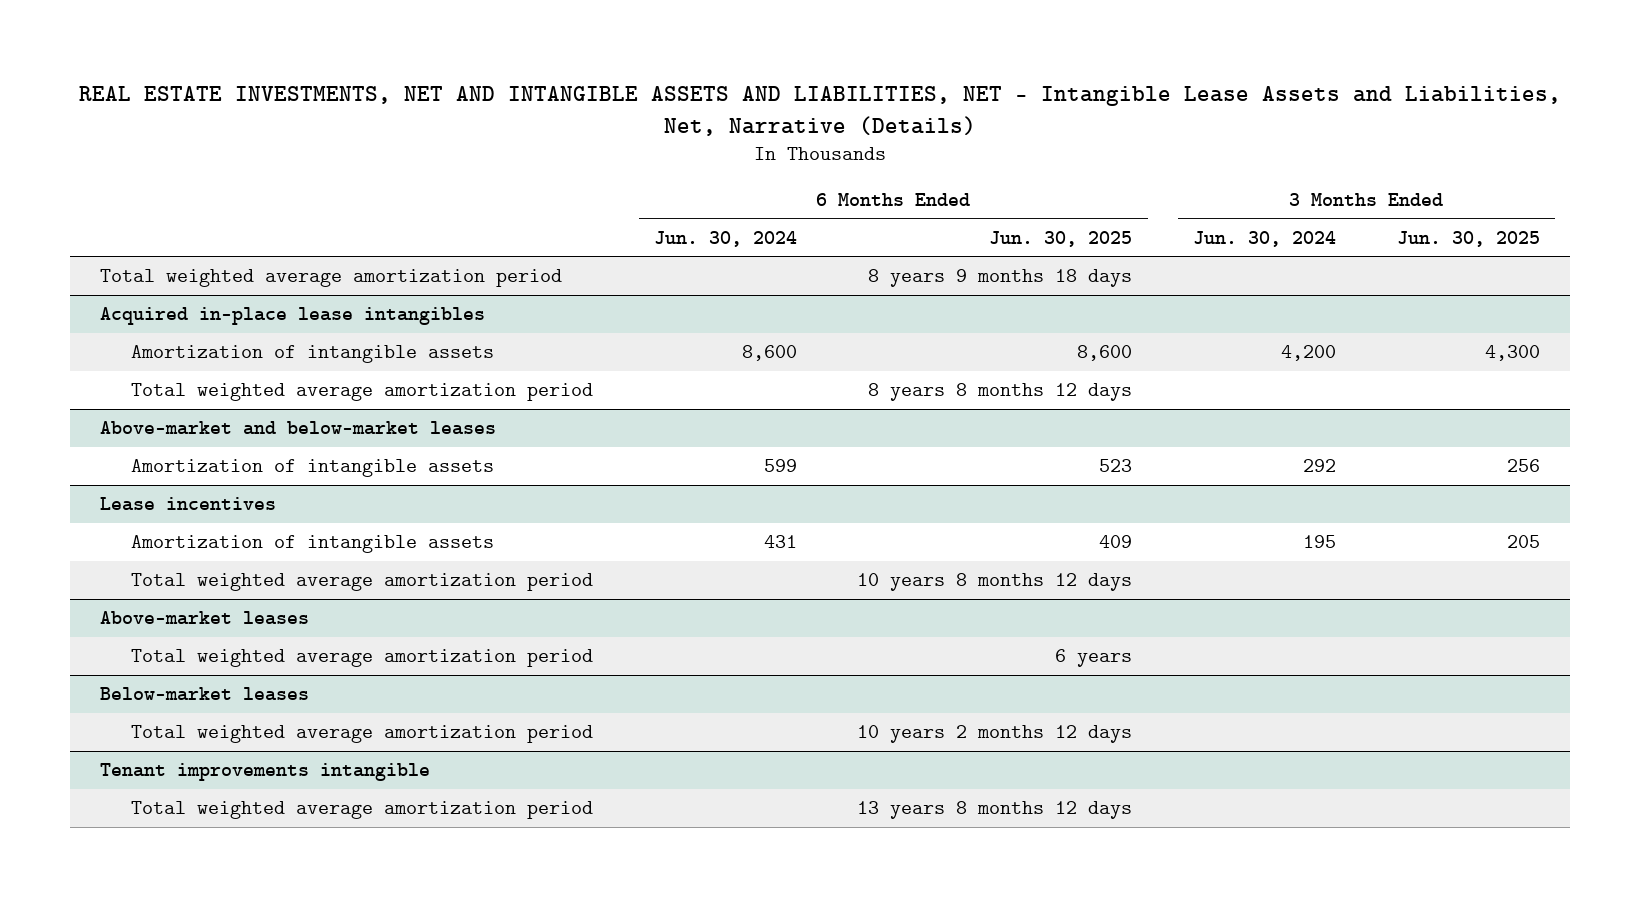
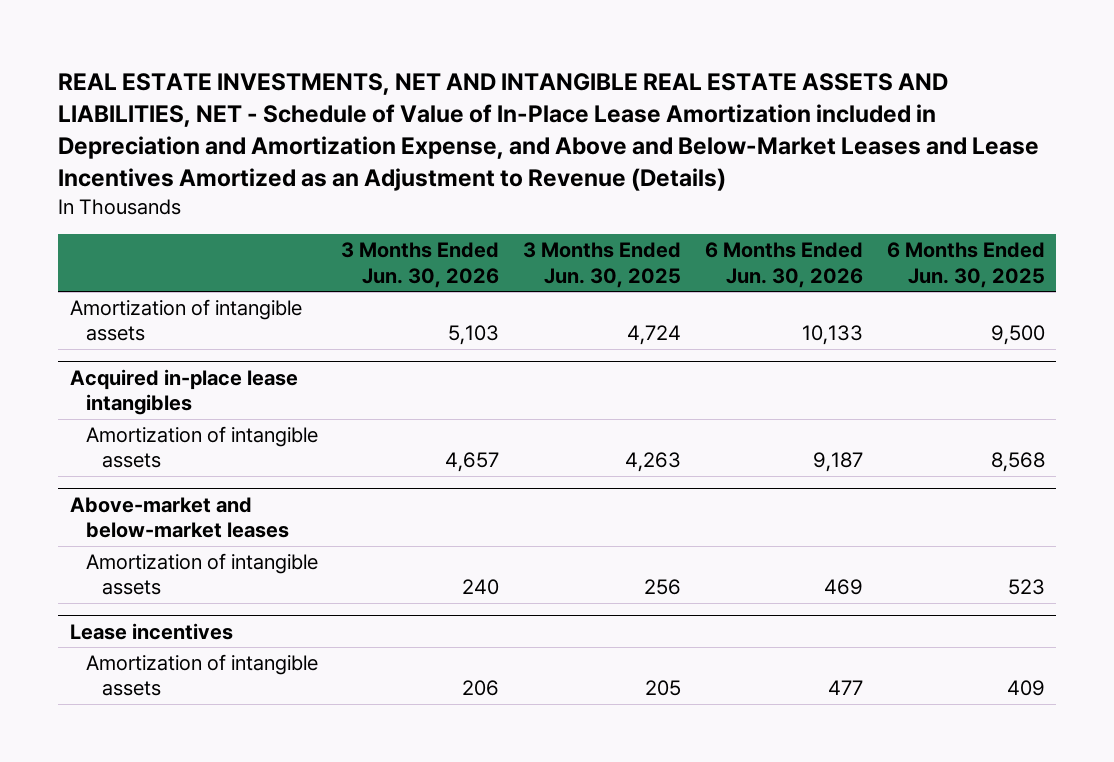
- REAL ESTATE INVESTMENTS, NET AND INTANGIBLE ASSETS AND LIABILITIES, NET - Intangible Lease Assets and Liabilities, Net, Narrative (Details)
+ REAL ESTATE INVESTMENTS, NET AND INTANGIBLE REAL ESTATE ASSETS AND LIABILITIES, NET - Schedule of Value of In-Place Lease Amortization included in Depreciation and Amortization Expense, and Above and Below-Market Leases and Lease Incentives Amortized as an Adjustment to Revenue (Details)
- | 6 Months Ended Jun. 30, 2024 | 6 Months Ended Jun. 30, 2025 | 3 Months Ended Jun. 30, 2024 | 3 Months Ended Jun. 30, 2025
+ | 3 Months Ended Jun. 30, 2026 | 3 Months Ended Jun. 30, 2025 | 6 Months Ended Jun. 30, 2026 | 6 Months Ended Jun. 30, 2025
- Total weighted average amortization period | | 8 years 9 months 18 days | |
+ Amortization of intangible assets | 5,103 | 4,724 | 10,133 | 9,500
@ Acquired in-place lease intangibles
- Amortization of intangible assets | 8,600 | 8,600 | 4,200 | 4,300
- Total weighted average amortization period | | 8 years 8 months 12 days | |
+ Amortization of intangible assets | 4,657 | 4,263 | 9,187 | 8,568
@ Lease incentives
- Total weighted average amortization period | | 10 years 8 months 12 days | |
- Above-market leases
- Total weighted average amortization period | | 6 years | |
- Below-market leases
- Total weighted average amortization period | | 10 years 2 months 12 days | |
- Tenant improvements intangible
- Total weighted average amortization period | | 13 years 8 months 12 days | |

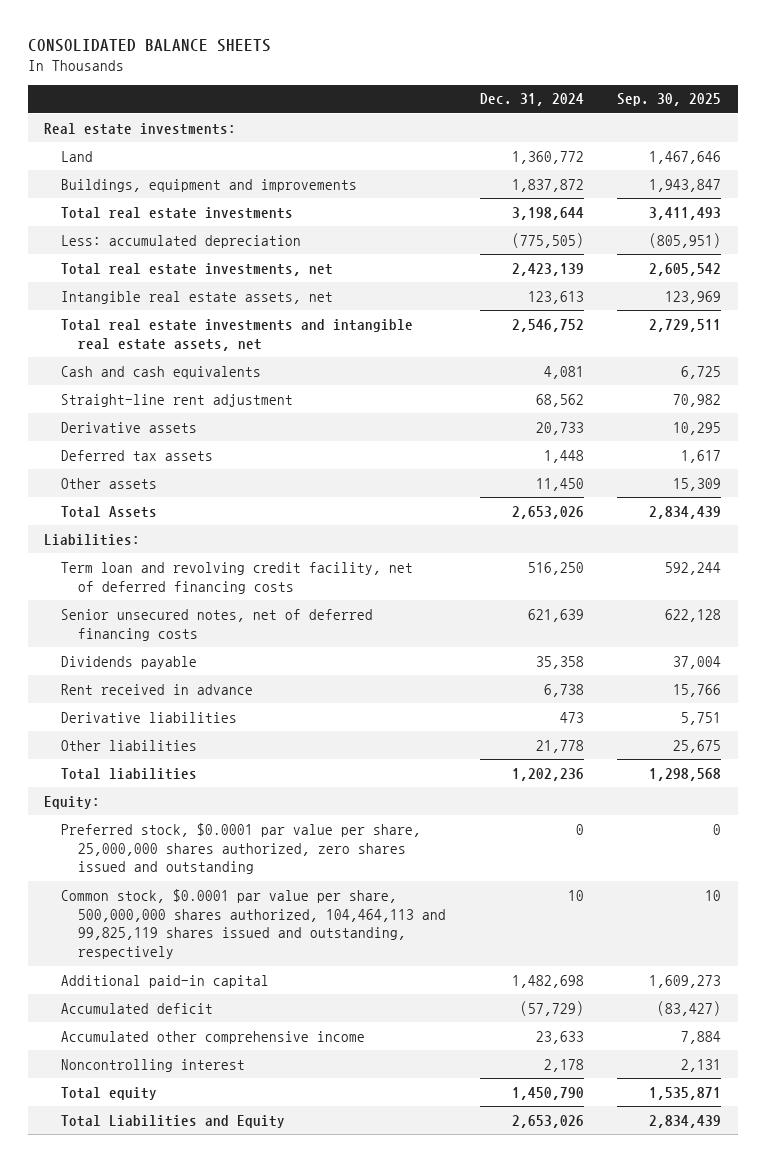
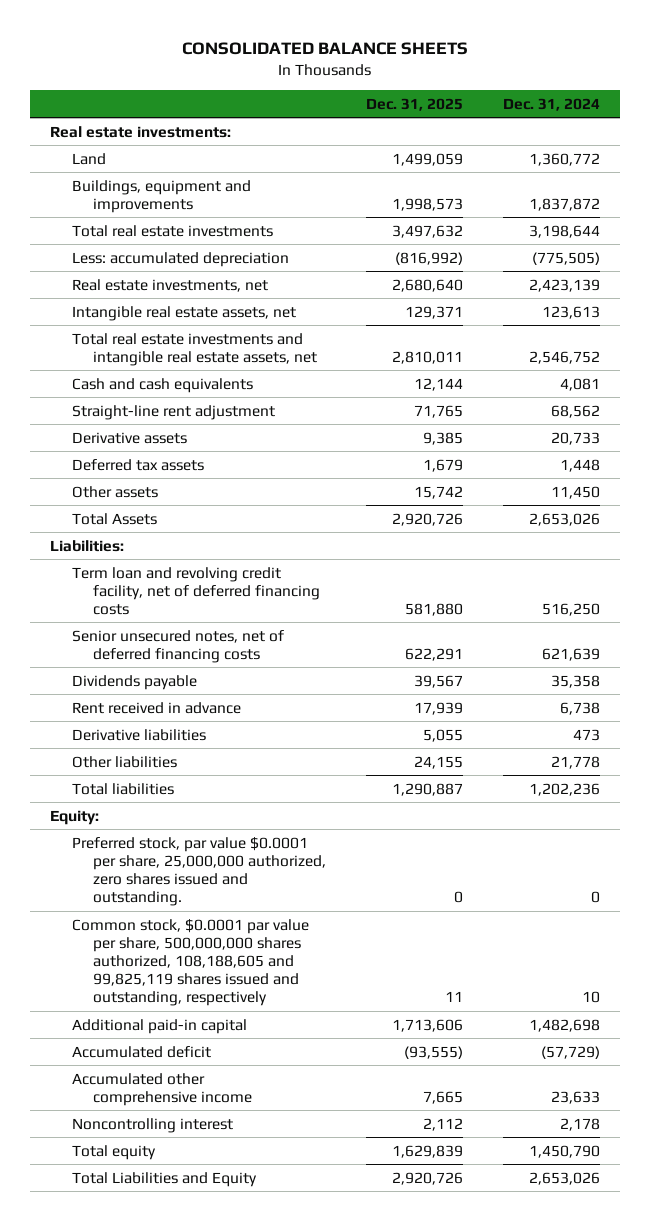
- | Dec. 31, 2024 | Sep. 30, 2025
+ | Dec. 31, 2025 | Dec. 31, 2024
- Total real estate investments, net | 2,423,139 | 2,605,542
+ Real estate investments, net | 2,680,640 | 2,423,139
- Preferred stock, $0.0001 par value per share, 25,000,000 shares authorized, zero shares issued and outstanding | 0 | 0
- Common stock, $0.0001 par value per share, 500,000,000 shares authorized, 104,464,113 and 99,825,119 shares issued and outstanding, respectively | 10 | 10
+ Preferred stock, par value $0.0001 per share, 25,000,000 authorized, zero shares issued and outstanding. | 0 | 0
+ Common stock, $0.0001 par value per share, 500,000,000 shares authorized, 108,188,605 and 99,825,119 shares issued and outstanding, respectively | 11 | 10

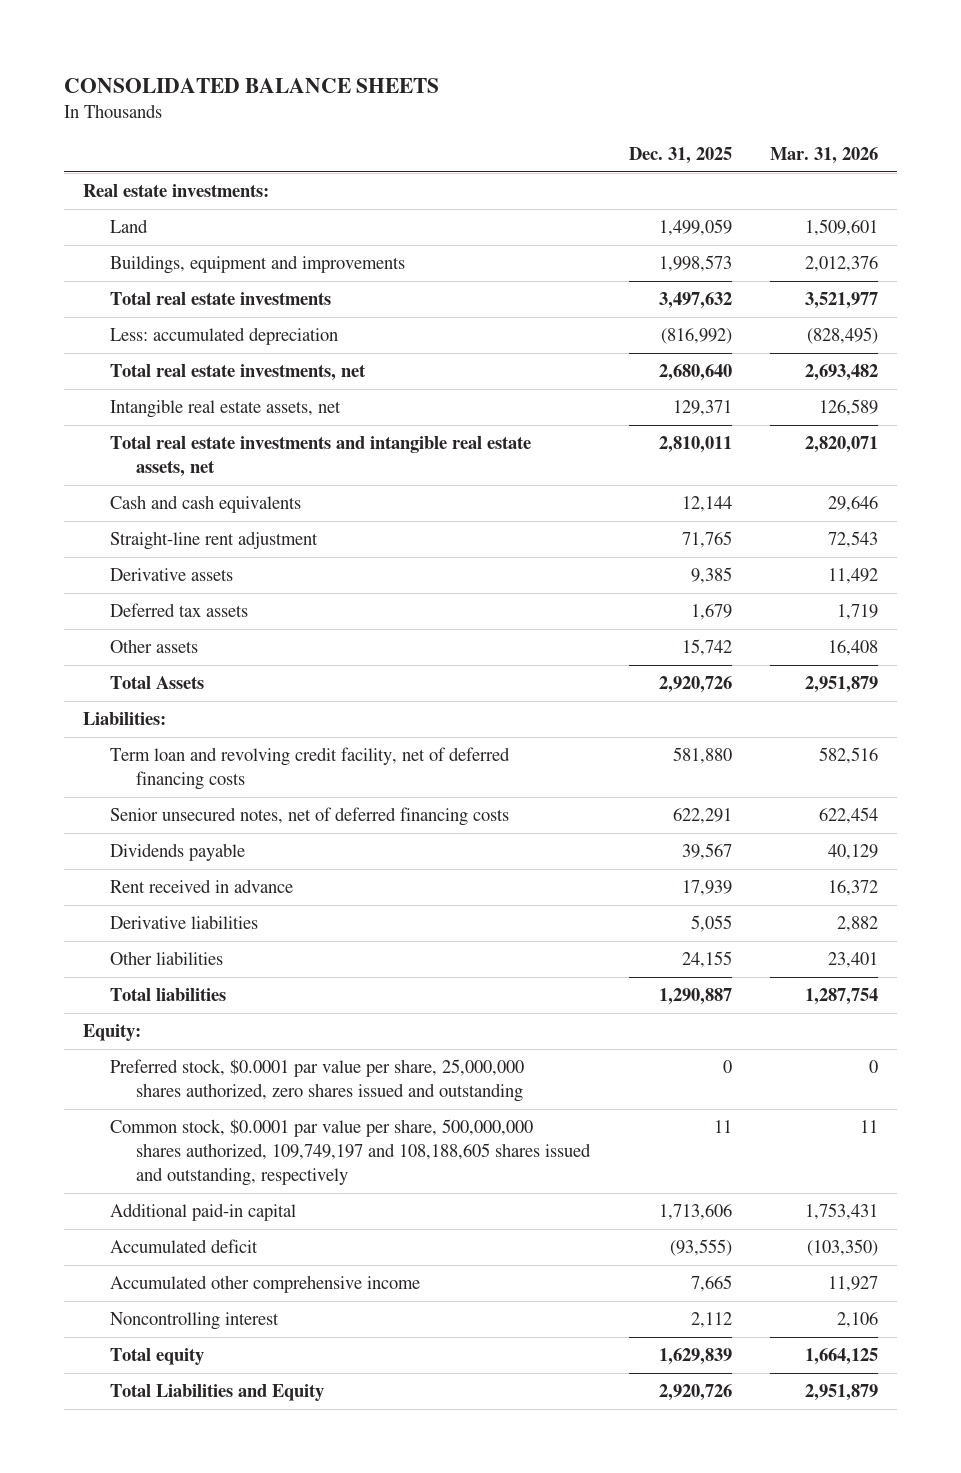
- | Dec. 31, 2025 | Dec. 31, 2024
+ | Dec. 31, 2025 | Mar. 31, 2026
- Real estate investments, net | 2,680,640 | 2,423,139
+ Total real estate investments, net | 2,680,640 | 2,693,482
- Preferred stock, par value $0.0001 per share, 25,000,000 authorized, zero shares issued and outstanding. | 0 | 0
- Common stock, $0.0001 par value per share, 500,000,000 shares authorized, 108,188,605 and 99,825,119 shares issued and outstanding, respectively | 11 | 10
+ Preferred stock, $0.0001 par value per share, 25,000,000 shares authorized, zero shares issued and outstanding | 0 | 0
+ Common stock, $0.0001 par value per share, 500,000,000 shares authorized, 109,749,197 and 108,188,605 shares issued and outstanding, respectively | 11 | 11

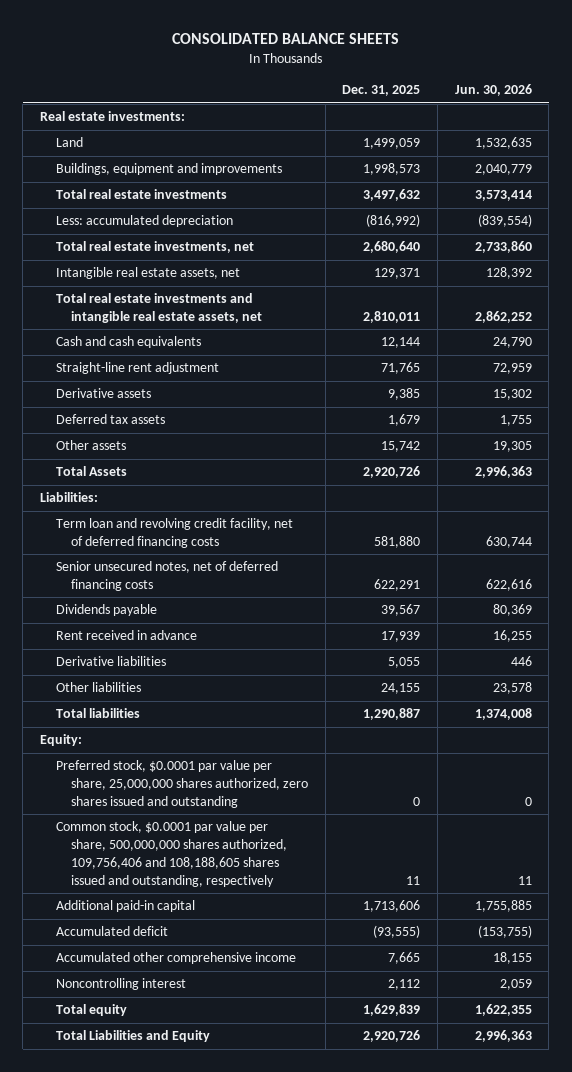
- | Dec. 31, 2025 | Mar. 31, 2026
+ | Dec. 31, 2025 | Jun. 30, 2026
- Common stock, $0.0001 par value per share, 500,000,000 shares authorized, 109,749,197 and 108,188,605 shares issued and outstanding, respectively | 11 | 11
+ Common stock, $0.0001 par value per share, 500,000,000 shares authorized, 109,756,406 and 108,188,605 shares issued and outstanding, respectively | 11 | 11

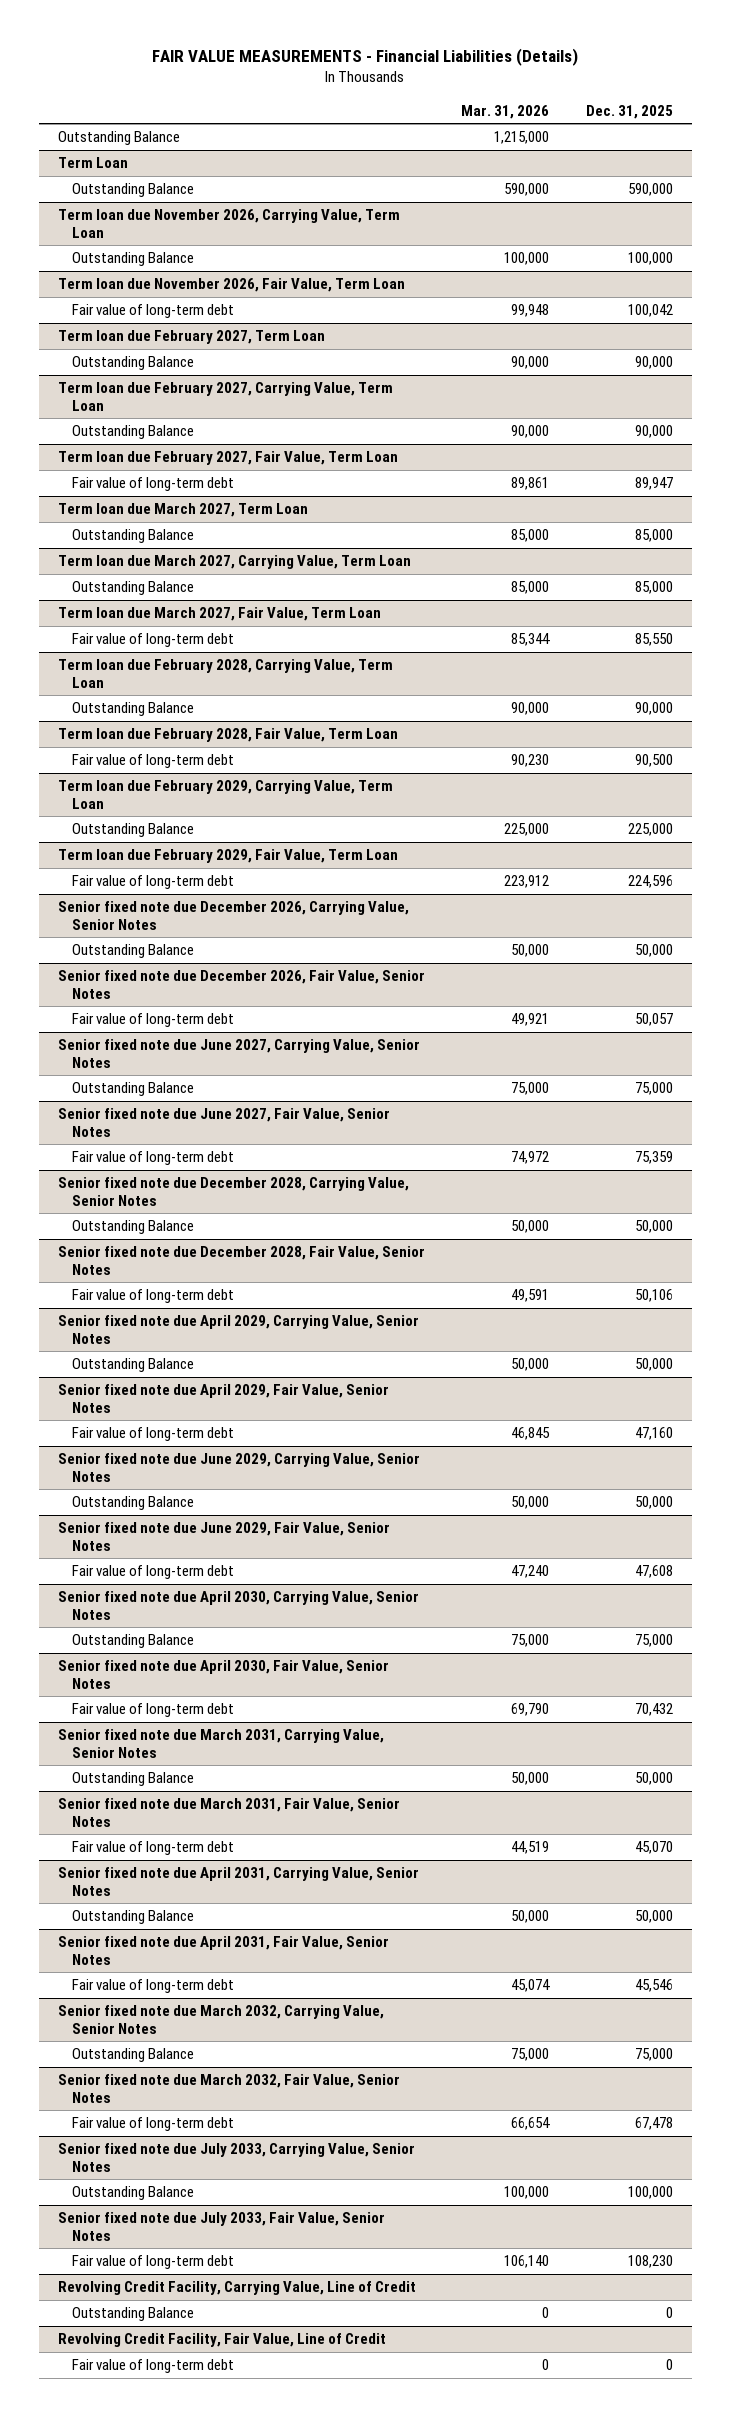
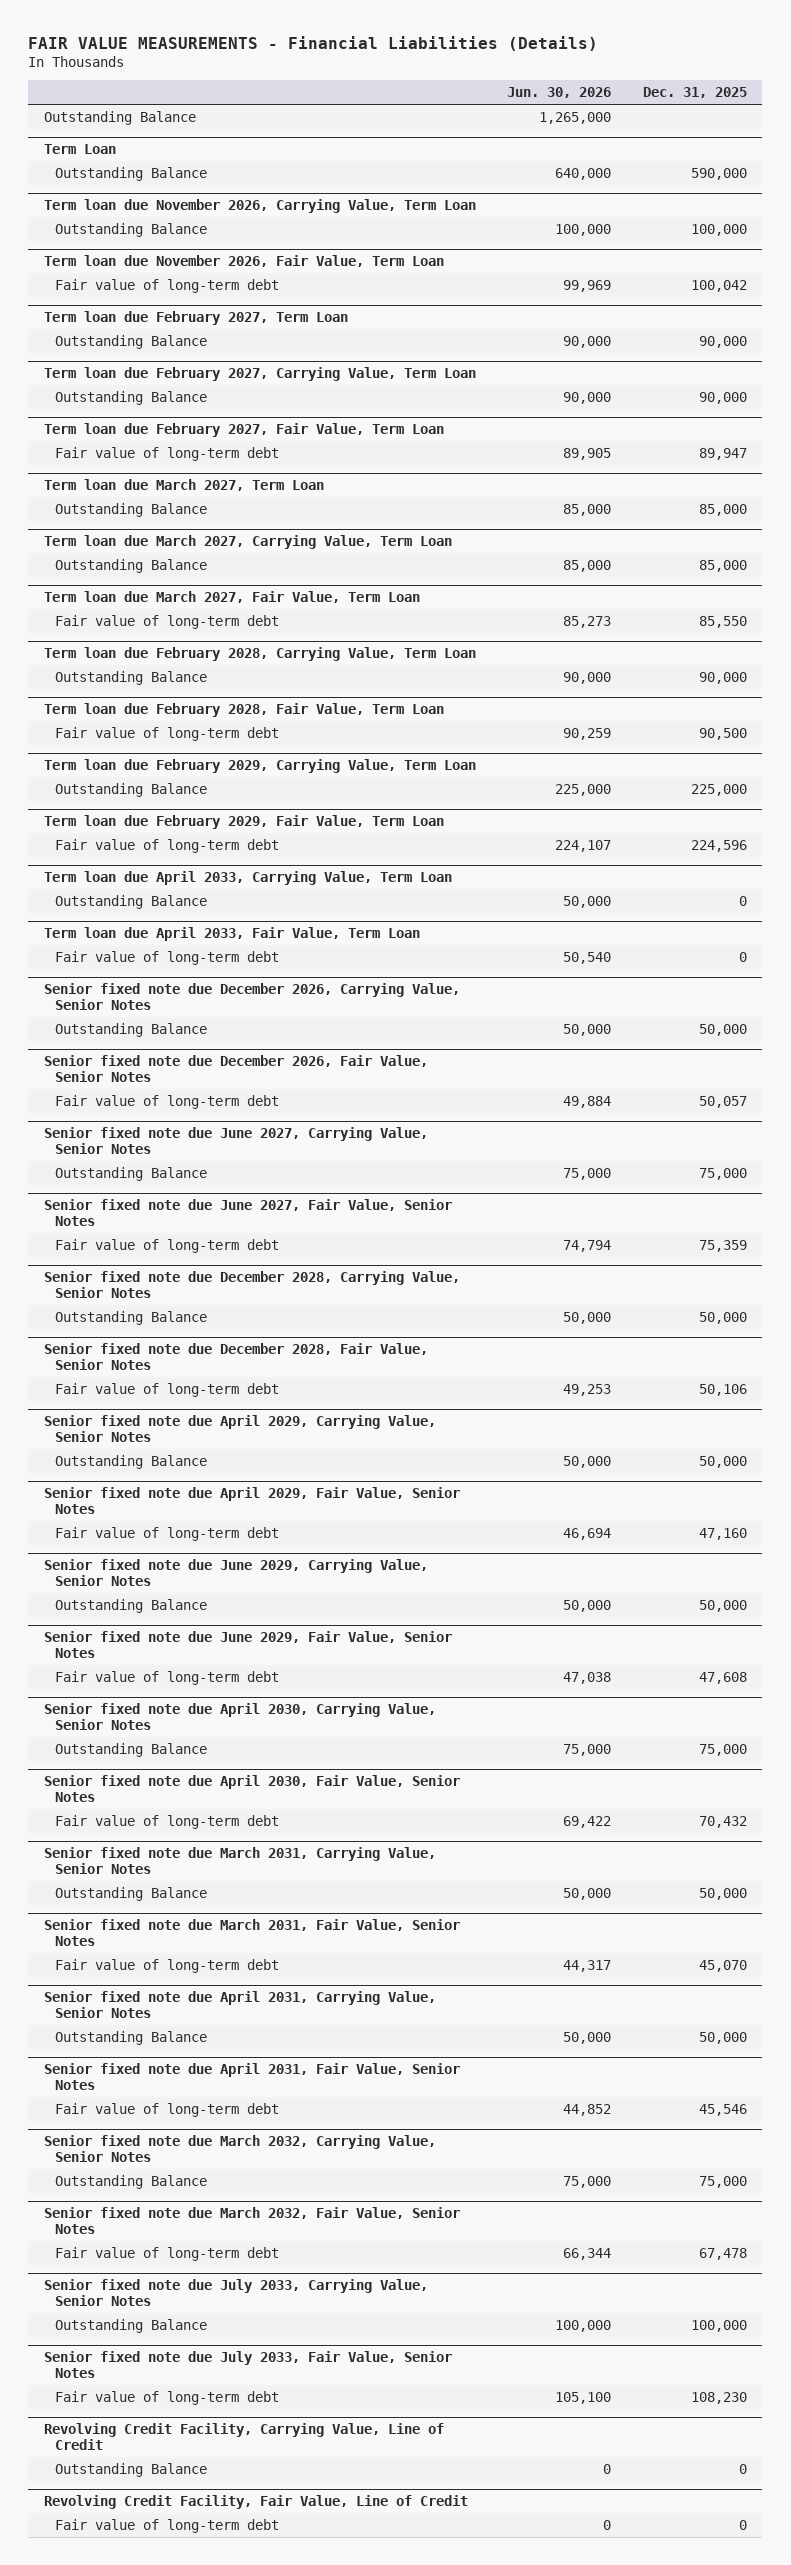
- | Mar. 31, 2026 | Dec. 31, 2025
+ | Jun. 30, 2026 | Dec. 31, 2025
+ Term loan due April 2033, Carrying Value, Term Loan
+ Outstanding Balance | 50,000 | 0
+ Term loan due April 2033, Fair Value, Term Loan
+ Fair value of long-term debt | 50,540 | 0

